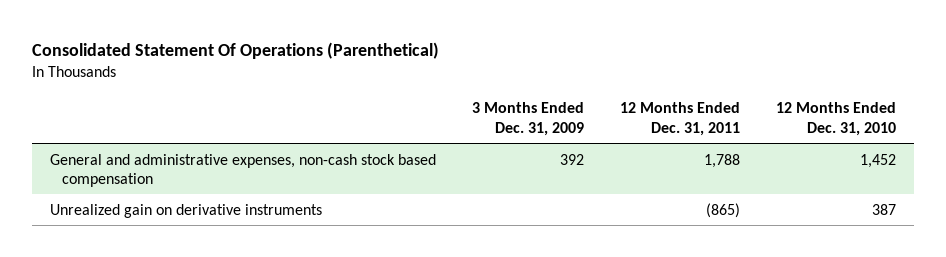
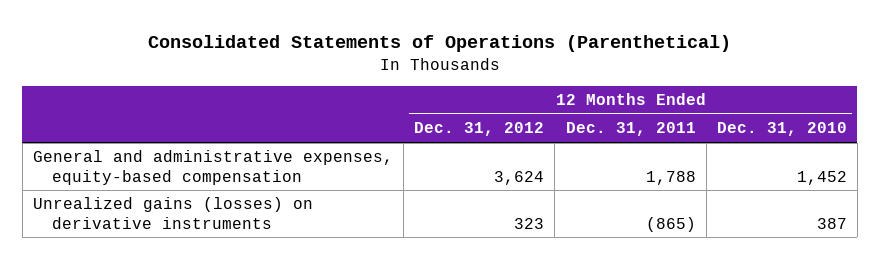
- Consolidated Statement Of Operations (Parenthetical)
+ Consolidated Statements of Operations (Parenthetical)
- | 3 Months Ended Dec. 31, 2009 | 12 Months Ended Dec. 31, 2011 | 12 Months Ended Dec. 31, 2010
+ | 12 Months Ended Dec. 31, 2012 | 12 Months Ended Dec. 31, 2011 | 12 Months Ended Dec. 31, 2010
- General and administrative expenses, non-cash stock based compensation | 392 | 1,788 | 1,452
- Unrealized gain on derivative instruments | | (865) | 387
+ General and administrative expenses, equity-based compensation | 3,624 | 1,788 | 1,452
+ Unrealized gains (losses) on derivative instruments | 323 | (865) | 387

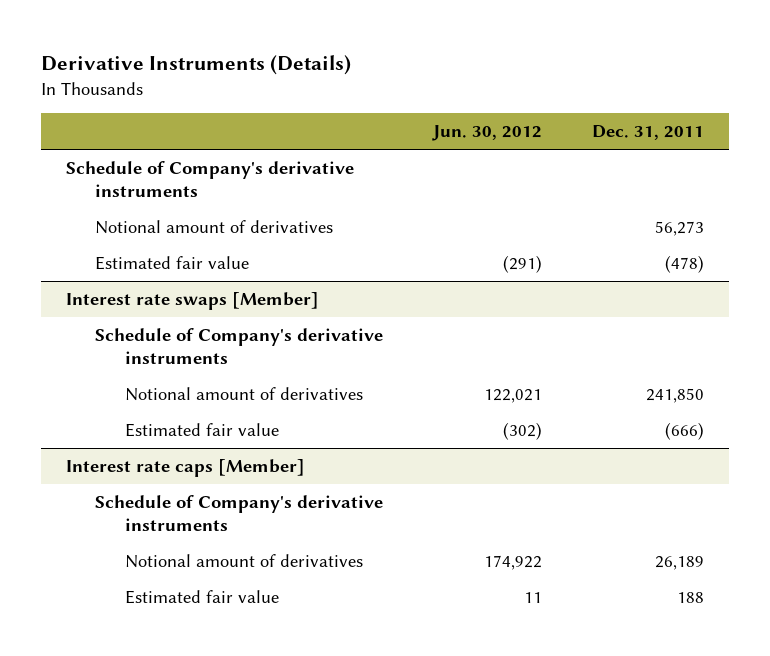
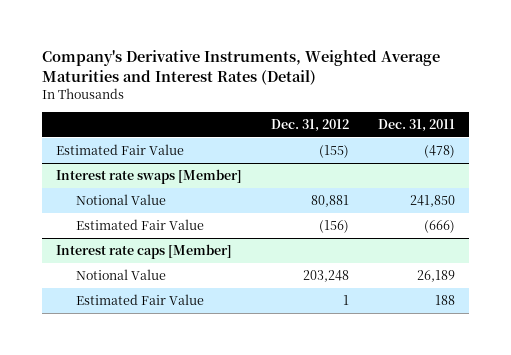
- Derivative Instruments (Details)
+ Company's Derivative Instruments, Weighted Average Maturities and Interest Rates (Detail)
- | Jun. 30, 2012 | Dec. 31, 2011
+ | Dec. 31, 2012 | Dec. 31, 2011
- Schedule of Company's derivative instruments
- Notional amount of derivatives | | 56,273
- Estimated fair value | (291) | (478)
+ Estimated Fair Value | (155) | (478)
@ Interest rate swaps [Member]
- Schedule of Company's derivative instruments
- Notional amount of derivatives | 122,021 | 241,850
- Estimated fair value | (302) | (666)
+ Notional Value | 80,881 | 241,850
+ Estimated Fair Value | (156) | (666)
@ Interest rate caps [Member]
- Schedule of Company's derivative instruments
- Notional amount of derivatives | 174,922 | 26,189
- Estimated fair value | 11 | 188
+ Notional Value | 203,248 | 26,189
+ Estimated Fair Value | 1 | 188

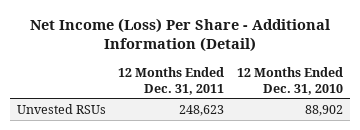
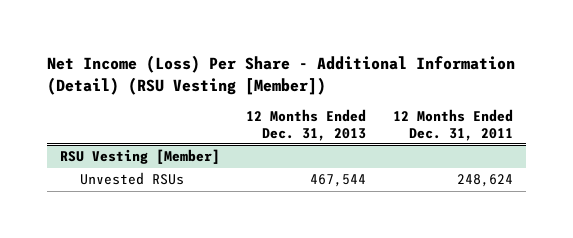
- Net Income (Loss) Per Share - Additional Information (Detail)
+ Net Income (Loss) Per Share - Additional Information (Detail) (RSU Vesting [Member])
- | 12 Months Ended Dec. 31, 2011 | 12 Months Ended Dec. 31, 2010
+ | 12 Months Ended Dec. 31, 2013 | 12 Months Ended Dec. 31, 2011
- Unvested RSUs | 248,623 | 88,902
+ RSU Vesting [Member]
+ Unvested RSUs | 467,544 | 248,624

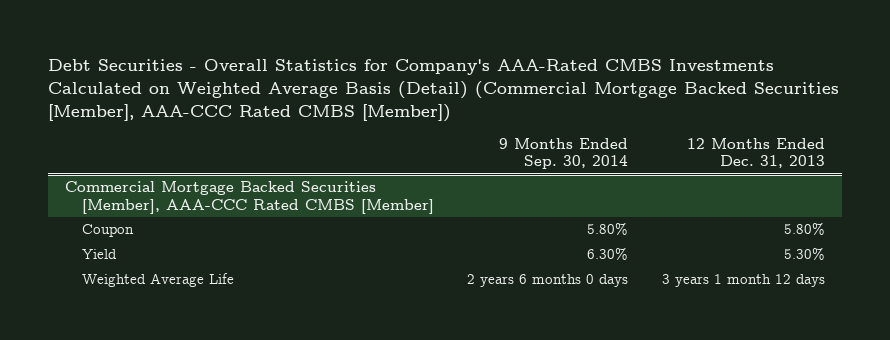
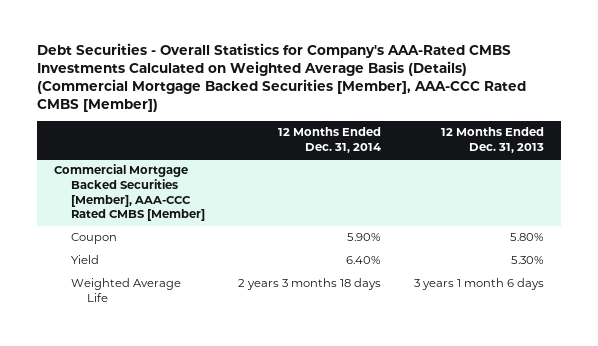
- Debt Securities - Overall Statistics for Company's AAA-Rated CMBS Investments Calculated on Weighted Average Basis (Detail) (Commercial Mortgage Backed Securities [Member], AAA-CCC Rated CMBS [Member])
+ Debt Securities - Overall Statistics for Company's AAA-Rated CMBS Investments Calculated on Weighted Average Basis (Details) (Commercial Mortgage Backed Securities [Member], AAA-CCC Rated CMBS [Member])
- | 9 Months Ended Sep. 30, 2014 | 12 Months Ended Dec. 31, 2013
+ | 12 Months Ended Dec. 31, 2014 | 12 Months Ended Dec. 31, 2013
@ Commercial Mortgage Backed Securities [Member], AAA-CCC Rated CMBS [Member]
- Weighted Average Life | 2 years 6 months 0 days | 3 years 1 month 12 days
+ Weighted Average Life | 2 years 3 months 18 days | 3 years 1 month 6 days

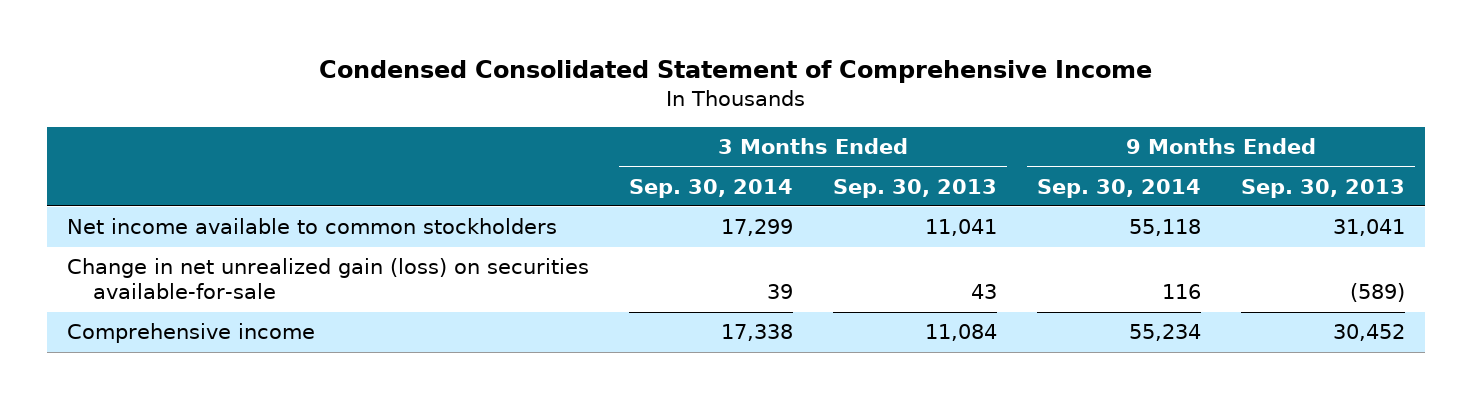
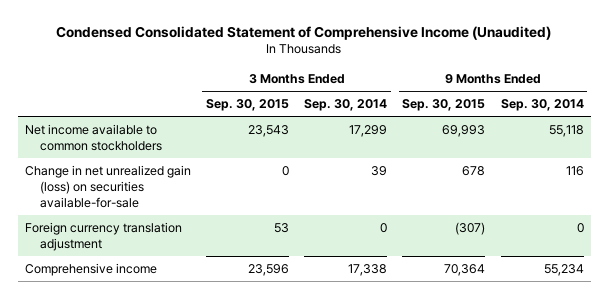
- Condensed Consolidated Statement of Comprehensive Income
+ Condensed Consolidated Statement of Comprehensive Income (Unaudited)
- | 3 Months Ended Sep. 30, 2014 | 3 Months Ended Sep. 30, 2013 | 9 Months Ended Sep. 30, 2014 | 9 Months Ended Sep. 30, 2013
+ | 3 Months Ended Sep. 30, 2015 | 3 Months Ended Sep. 30, 2014 | 9 Months Ended Sep. 30, 2015 | 9 Months Ended Sep. 30, 2014
+ Foreign currency translation adjustment | 53 | 0 | (307) | 0

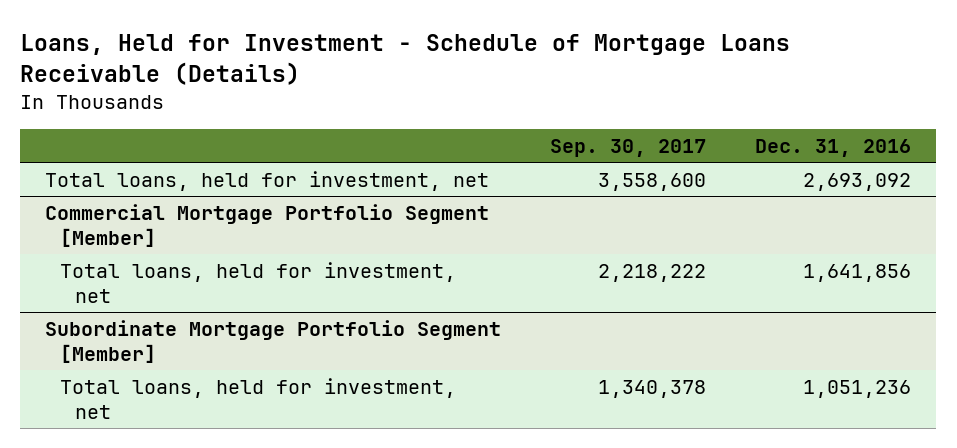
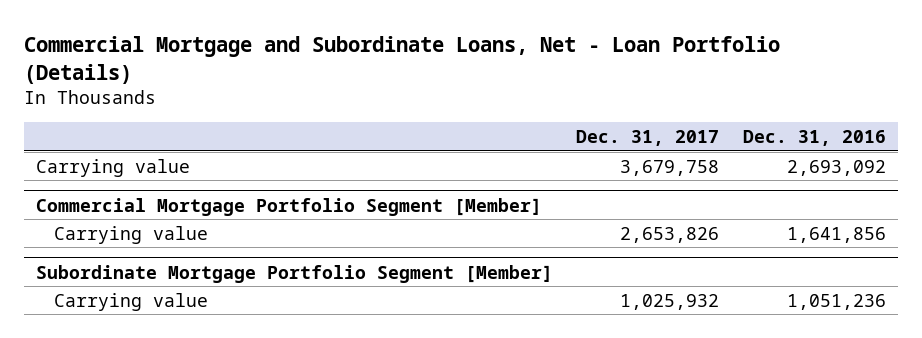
- Loans, Held for Investment - Schedule of Mortgage Loans Receivable (Details)
+ Commercial Mortgage and Subordinate Loans, Net - Loan Portfolio (Details)
- | Sep. 30, 2017 | Dec. 31, 2016
+ | Dec. 31, 2017 | Dec. 31, 2016
- Total loans, held for investment, net | 3,558,600 | 2,693,092
+ Carrying value | 3,679,758 | 2,693,092
@ Commercial Mortgage Portfolio Segment [Member]
- Total loans, held for investment, net | 2,218,222 | 1,641,856
+ Carrying value | 2,653,826 | 1,641,856
@ Subordinate Mortgage Portfolio Segment [Member]
- Total loans, held for investment, net | 1,340,378 | 1,051,236
+ Carrying value | 1,025,932 | 1,051,236

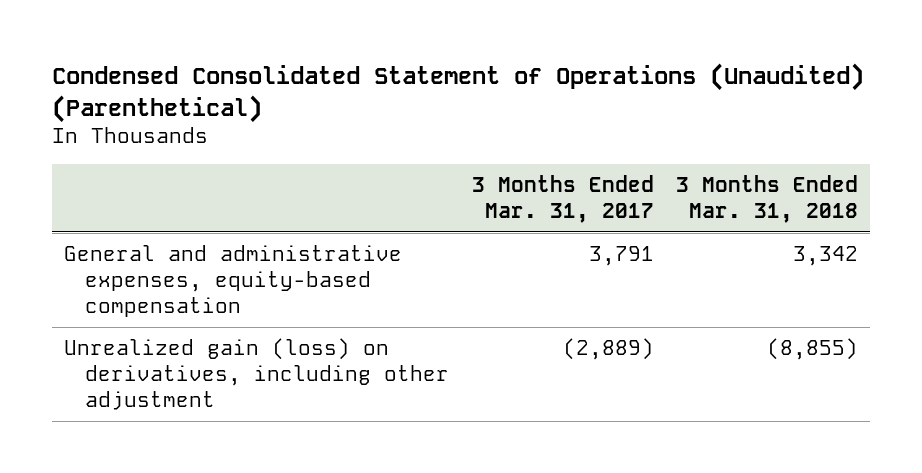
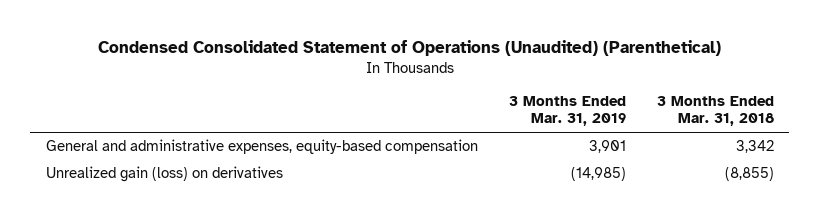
- | 3 Months Ended Mar. 31, 2017 | 3 Months Ended Mar. 31, 2018
+ | 3 Months Ended Mar. 31, 2019 | 3 Months Ended Mar. 31, 2018
- Unrealized gain (loss) on derivatives, including other adjustment | (2,889) | (8,855)
+ Unrealized gain (loss) on derivatives | (14,985) | (8,855)

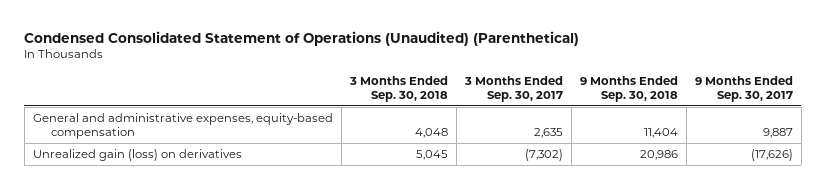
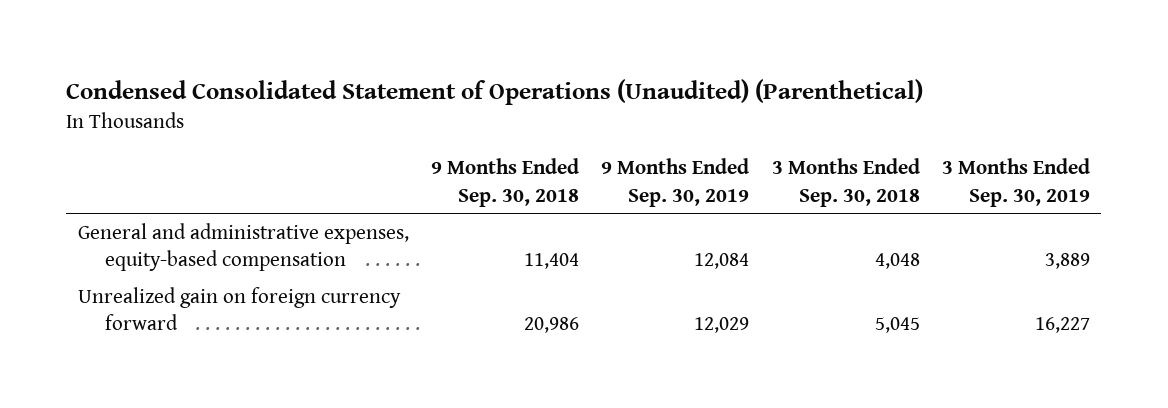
- | 3 Months Ended Sep. 30, 2018 | 3 Months Ended Sep. 30, 2017 | 9 Months Ended Sep. 30, 2018 | 9 Months Ended Sep. 30, 2017
+ | 9 Months Ended Sep. 30, 2018 | 9 Months Ended Sep. 30, 2019 | 3 Months Ended Sep. 30, 2018 | 3 Months Ended Sep. 30, 2019
- Unrealized gain (loss) on derivatives | 5,045 | (7,302) | 20,986 | (17,626)
+ Unrealized gain on foreign currency forward | 20,986 | 12,029 | 5,045 | 16,227

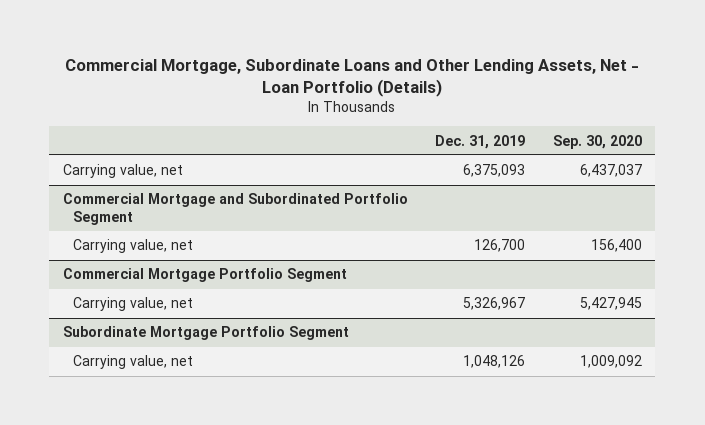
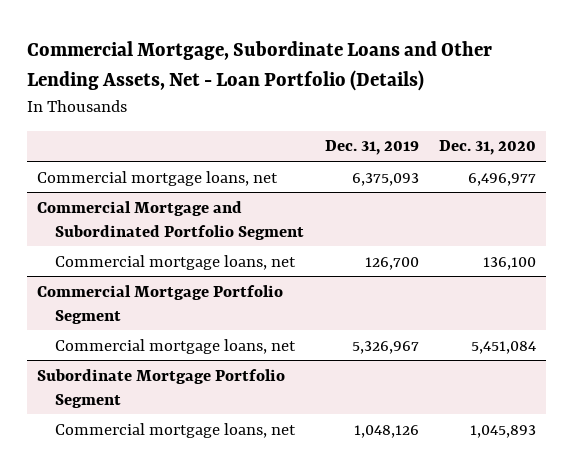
- | Dec. 31, 2019 | Sep. 30, 2020
+ | Dec. 31, 2019 | Dec. 31, 2020
- Carrying value, net | 6,375,093 | 6,437,037
+ Commercial mortgage loans, net | 6,375,093 | 6,496,977
@ Commercial Mortgage and Subordinated Portfolio Segment
- Carrying value, net | 126,700 | 156,400
+ Commercial mortgage loans, net | 126,700 | 136,100
@ Commercial Mortgage Portfolio Segment
- Carrying value, net | 5,326,967 | 5,427,945
+ Commercial mortgage loans, net | 5,326,967 | 5,451,084
@ Subordinate Mortgage Portfolio Segment
- Carrying value, net | 1,048,126 | 1,009,092
+ Commercial mortgage loans, net | 1,048,126 | 1,045,893

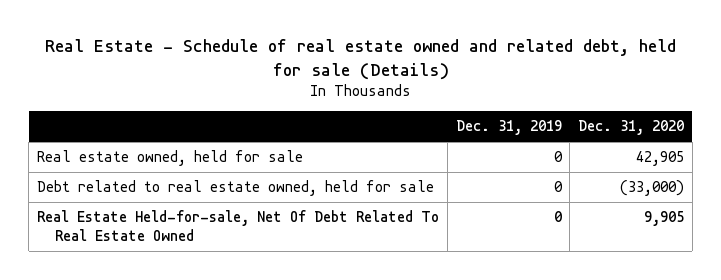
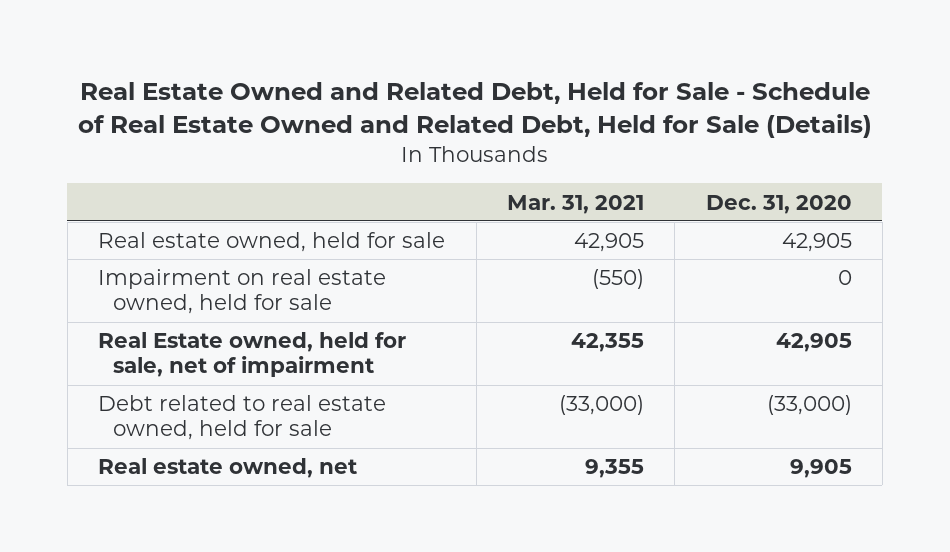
- Real Estate - Schedule of real estate owned and related debt, held for sale (Details)
+ Real Estate Owned and Related Debt, Held for Sale - Schedule of Real Estate Owned and Related Debt, Held for Sale (Details)
- | Dec. 31, 2019 | Dec. 31, 2020
+ | Mar. 31, 2021 | Dec. 31, 2020
+ Impairment on real estate owned, held for sale | (550) | 0
+ Real Estate owned, held for sale, net of impairment | 42,355 | 42,905
- Real Estate Held-for-sale, Net Of Debt Related To Real Estate Owned | 0 | 9,905
+ Real estate owned, net | 9,355 | 9,905

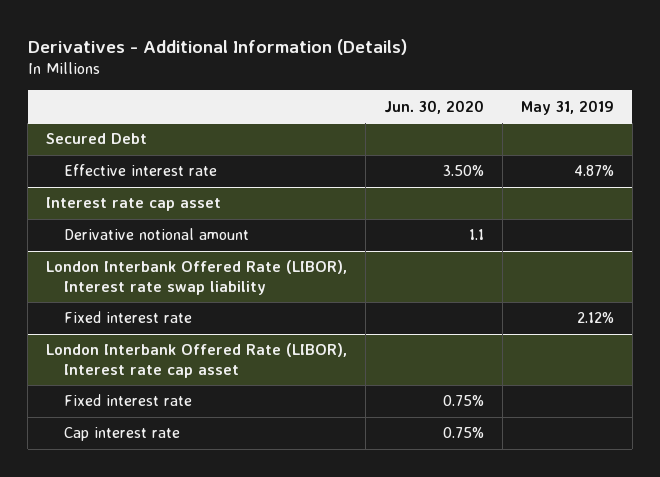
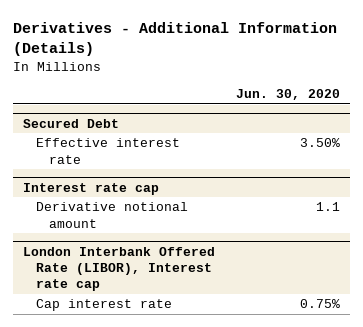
- | Jun. 30, 2020 | May 31, 2019
+ | Jun. 30, 2020
- Interest rate cap asset
+ Interest rate cap
- London Interbank Offered Rate (LIBOR), Interest rate swap liability
- Fixed interest rate | | 2.12%
- London Interbank Offered Rate (LIBOR), Interest rate cap asset
- Fixed interest rate | 0.75% |
+ London Interbank Offered Rate (LIBOR), Interest rate cap

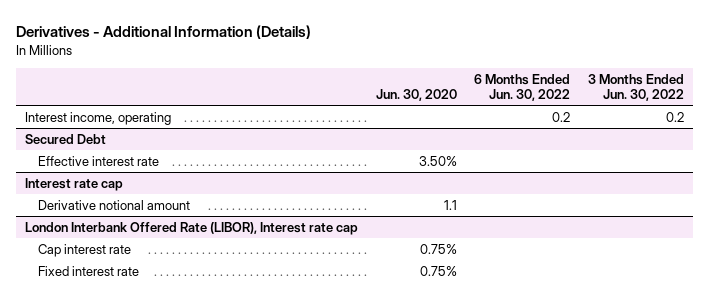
- | Jun. 30, 2020
+ | Jun. 30, 2020 | 6 Months Ended Jun. 30, 2022 | 3 Months Ended Jun. 30, 2022
+ Interest income, operating | | 0.2 | 0.2
@ London Interbank Offered Rate (LIBOR), Interest rate cap
+ Fixed interest rate | 0.75% | |

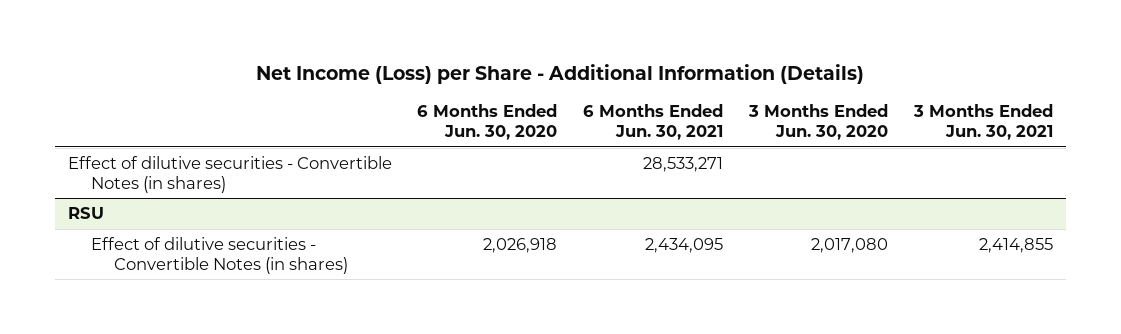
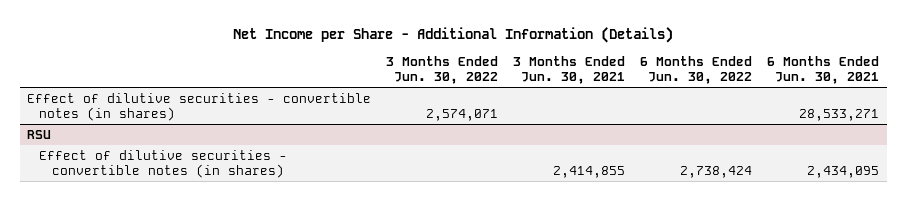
- Net Income (Loss) per Share - Additional Information (Details)
+ Net Income per Share - Additional Information (Details)
- | 6 Months Ended Jun. 30, 2020 | 6 Months Ended Jun. 30, 2021 | 3 Months Ended Jun. 30, 2020 | 3 Months Ended Jun. 30, 2021
+ | 3 Months Ended Jun. 30, 2022 | 3 Months Ended Jun. 30, 2021 | 6 Months Ended Jun. 30, 2022 | 6 Months Ended Jun. 30, 2021
- Effect of dilutive securities - Convertible Notes (in shares) | | 28,533,271 | |
+ Effect of dilutive securities - convertible notes (in shares) | 2,574,071 | | | 28,533,271
@ RSU
- Effect of dilutive securities - Convertible Notes (in shares) | 2,026,918 | 2,434,095 | 2,017,080 | 2,414,855
+ Effect of dilutive securities - convertible notes (in shares) | | 2,414,855 | 2,738,424 | 2,434,095

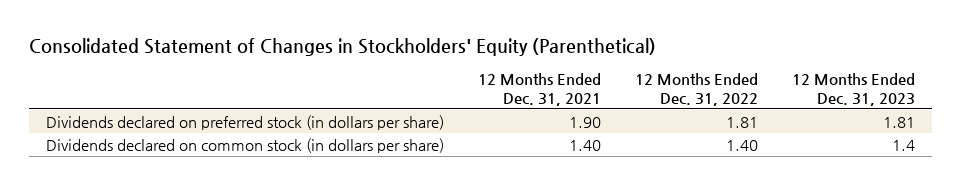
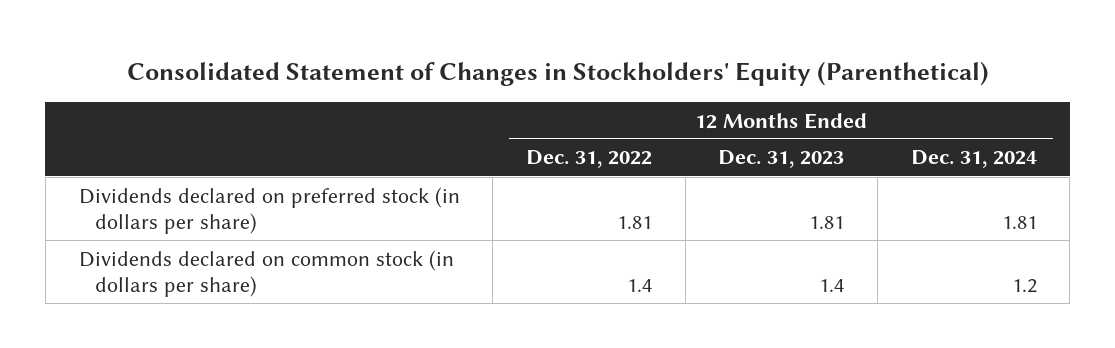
- | 12 Months Ended Dec. 31, 2021 | 12 Months Ended Dec. 31, 2022 | 12 Months Ended Dec. 31, 2023
+ | 12 Months Ended Dec. 31, 2022 | 12 Months Ended Dec. 31, 2023 | 12 Months Ended Dec. 31, 2024
- Dividends declared on common stock (in dollars per share) | 1.40 | 1.40 | 1.4
+ Dividends declared on common stock (in dollars per share) | 1.4 | 1.4 | 1.2

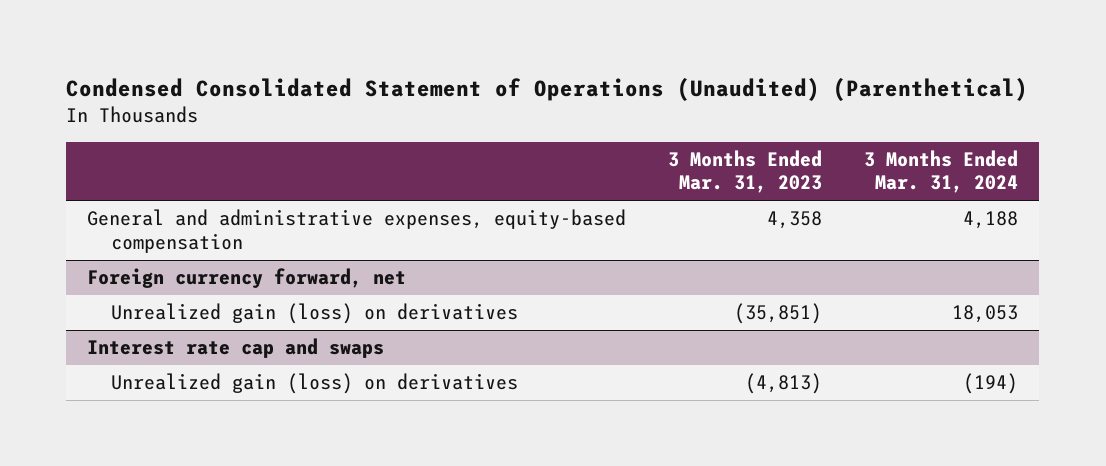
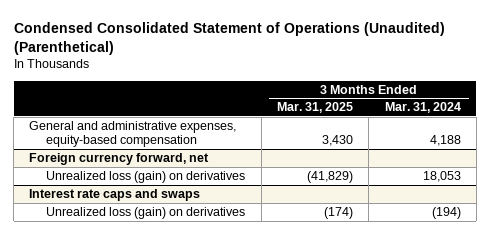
- | 3 Months Ended Mar. 31, 2023 | 3 Months Ended Mar. 31, 2024
+ | 3 Months Ended Mar. 31, 2025 | 3 Months Ended Mar. 31, 2024
@ Foreign currency forward, net
- Unrealized gain (loss) on derivatives | (35,851) | 18,053
- Interest rate cap and swaps
- Unrealized gain (loss) on derivatives | (4,813) | (194)
@ Foreign currency forward, net
+ Unrealized loss (gain) on derivatives | (41,829) | 18,053
+ Interest rate caps and swaps
+ Unrealized loss (gain) on derivatives | (174) | (194)

